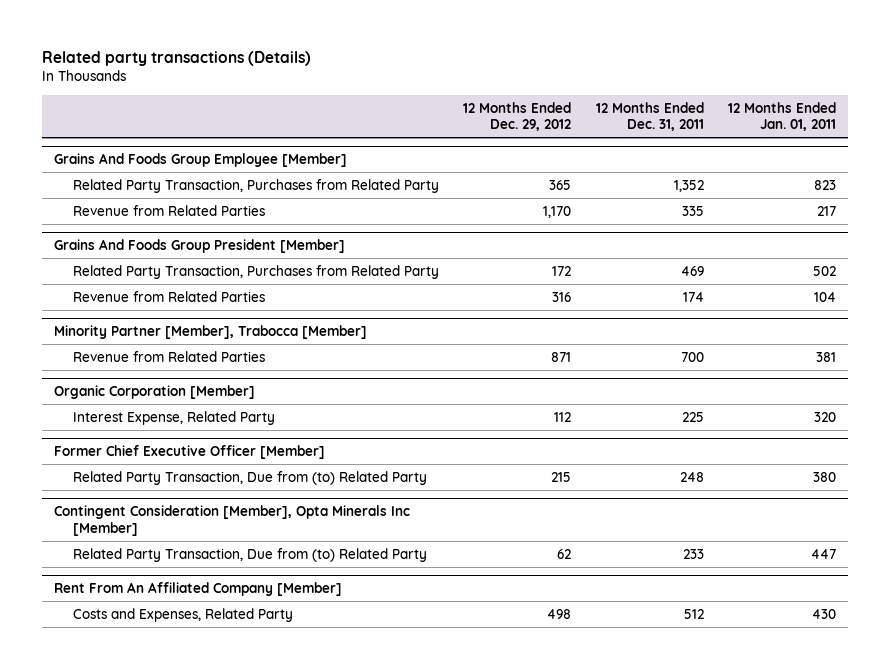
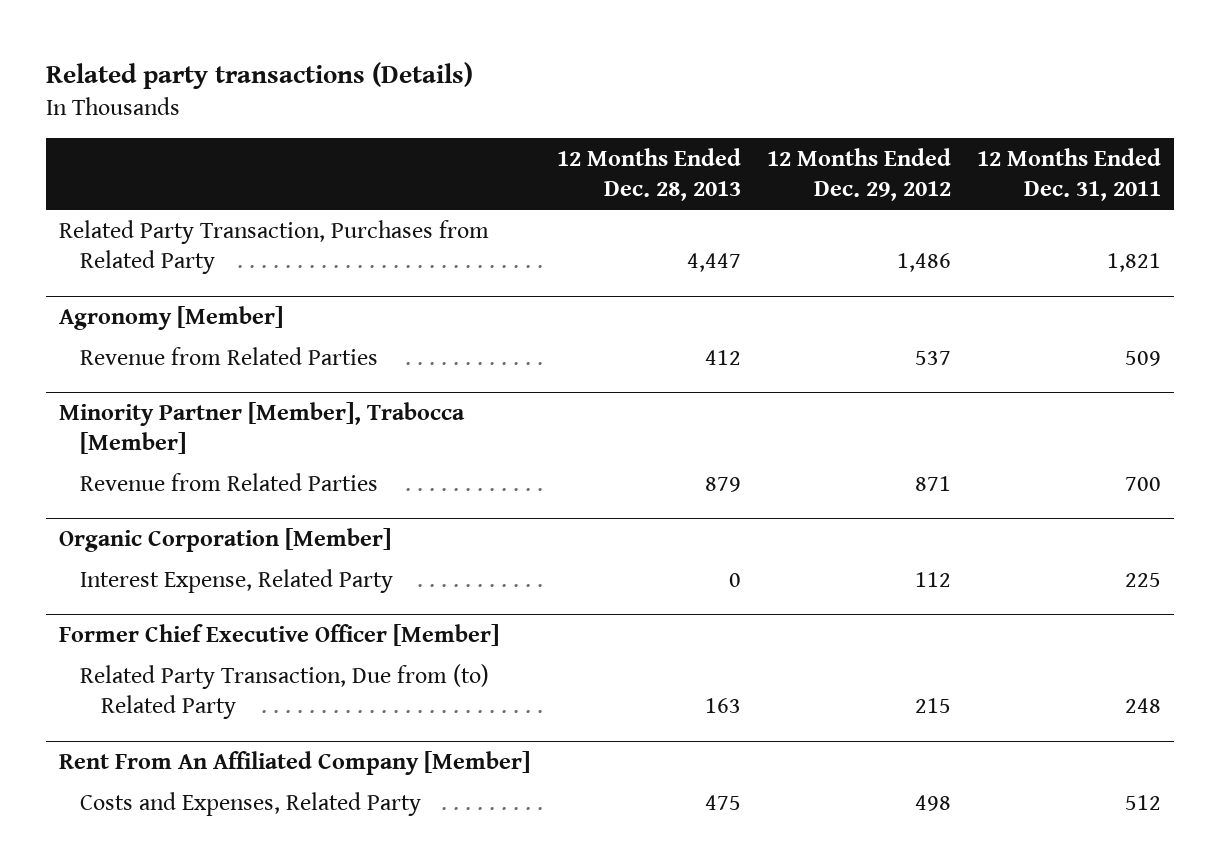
- | 12 Months Ended Dec. 29, 2012 | 12 Months Ended Dec. 31, 2011 | 12 Months Ended Jan. 01, 2011
+ | 12 Months Ended Dec. 28, 2013 | 12 Months Ended Dec. 29, 2012 | 12 Months Ended Dec. 31, 2011
- Grains And Foods Group Employee [Member]
- Related Party Transaction, Purchases from Related Party | 365 | 1,352 | 823
- Revenue from Related Parties | 1,170 | 335 | 217
- Grains And Foods Group President [Member]
- Related Party Transaction, Purchases from Related Party | 172 | 469 | 502
- Revenue from Related Parties | 316 | 174 | 104
+ Related Party Transaction, Purchases from Related Party | 4,447 | 1,486 | 1,821
+ Agronomy [Member]
+ Revenue from Related Parties | 412 | 537 | 509
- Contingent Consideration [Member], Opta Minerals Inc [Member]
- Related Party Transaction, Due from (to) Related Party | 62 | 233 | 447

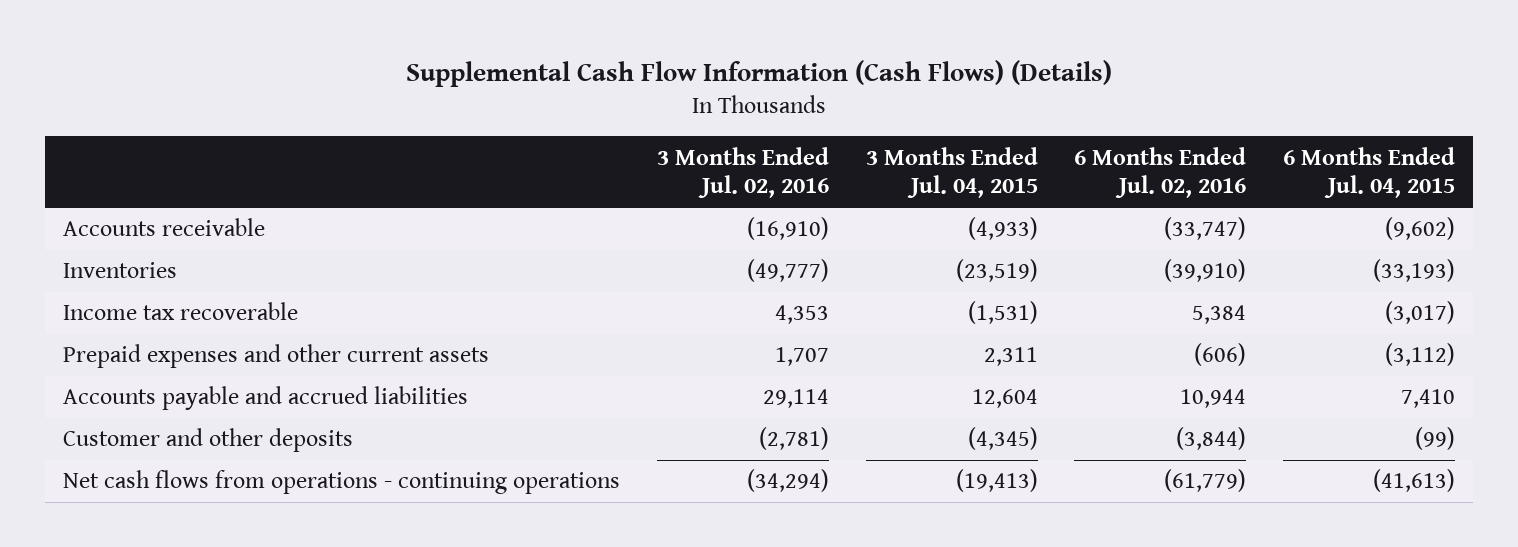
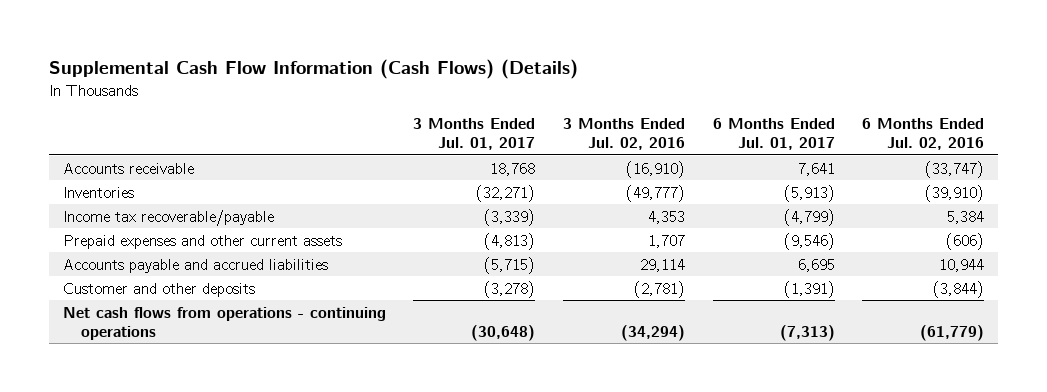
- | 3 Months Ended Jul. 02, 2016 | 3 Months Ended Jul. 04, 2015 | 6 Months Ended Jul. 02, 2016 | 6 Months Ended Jul. 04, 2015
+ | 3 Months Ended Jul. 01, 2017 | 3 Months Ended Jul. 02, 2016 | 6 Months Ended Jul. 01, 2017 | 6 Months Ended Jul. 02, 2016
- Income tax recoverable | 4,353 | (1,531) | 5,384 | (3,017)
+ Income tax recoverable/payable | (3,339) | 4,353 | (4,799) | 5,384

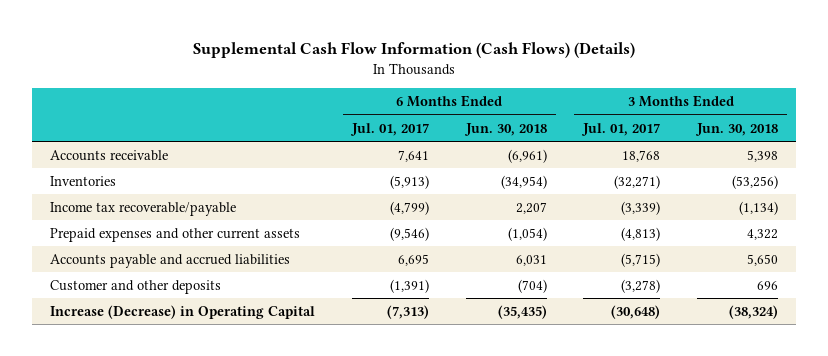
- | 3 Months Ended Jul. 01, 2017 | 3 Months Ended Jul. 02, 2016 | 6 Months Ended Jul. 01, 2017 | 6 Months Ended Jul. 02, 2016
+ | 6 Months Ended Jul. 01, 2017 | 6 Months Ended Jun. 30, 2018 | 3 Months Ended Jul. 01, 2017 | 3 Months Ended Jun. 30, 2018
- Net cash flows from operations - continuing operations | (30,648) | (34,294) | (7,313) | (61,779)
+ Increase (Decrease) in Operating Capital | (7,313) | (35,435) | (30,648) | (38,324)

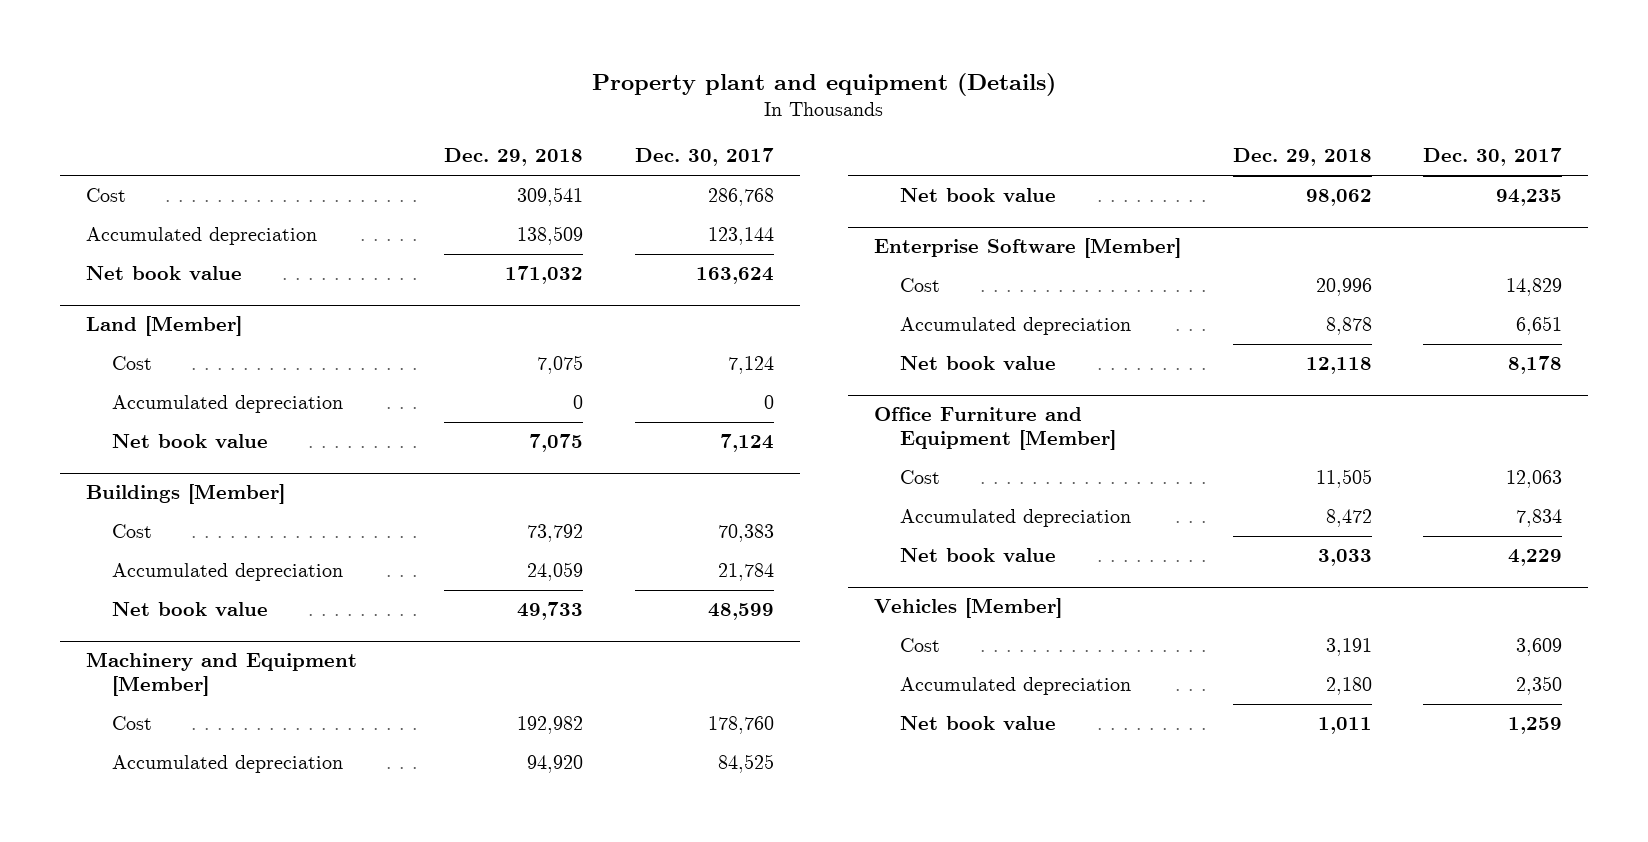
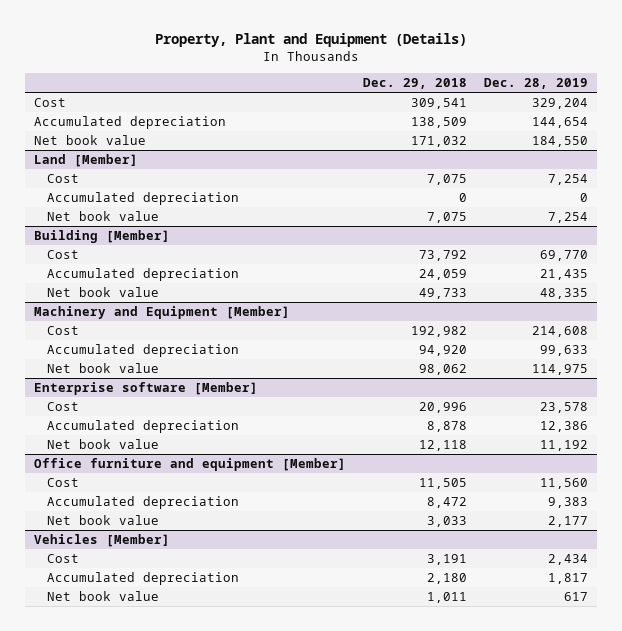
- Property plant and equipment (Details)
+ Property, Plant and Equipment (Details)
- | Dec. 29, 2018 | Dec. 30, 2017
+ | Dec. 29, 2018 | Dec. 28, 2019
- Buildings [Member]
+ Building [Member]
- Enterprise Software [Member]
+ Enterprise software [Member]
- Office Furniture and Equipment [Member]
+ Office furniture and equipment [Member]

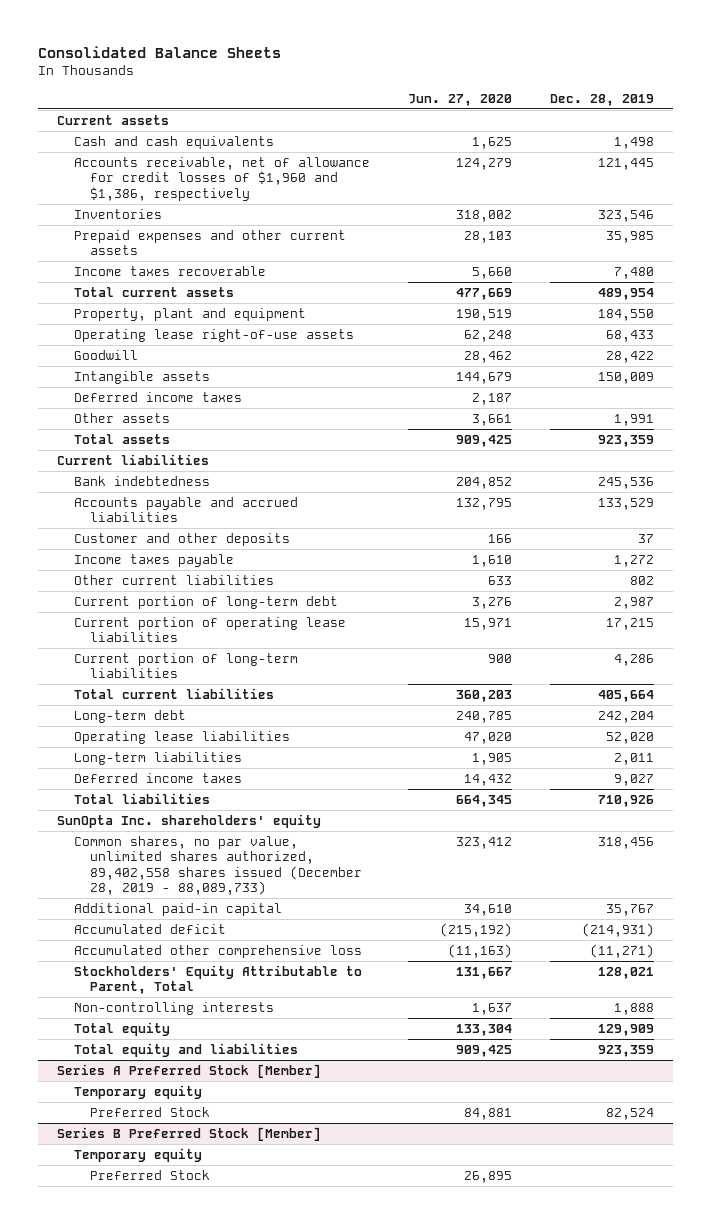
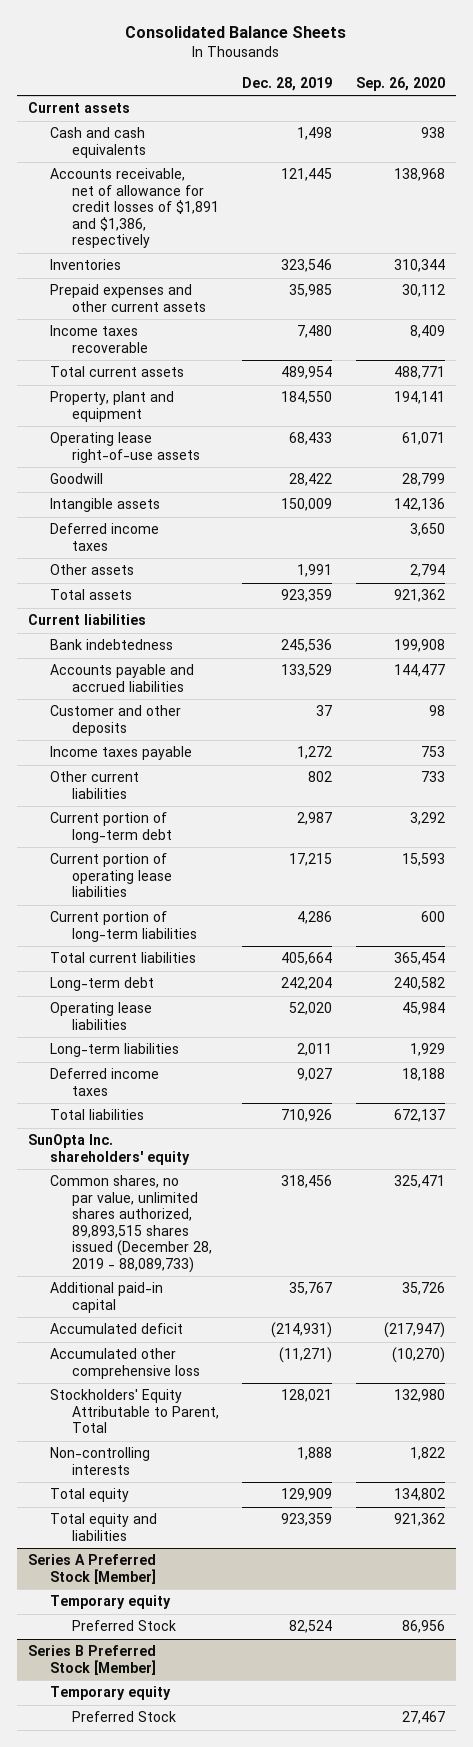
- | Jun. 27, 2020 | Dec. 28, 2019
+ | Dec. 28, 2019 | Sep. 26, 2020
- Accounts receivable, net of allowance for credit losses of $1,960 and $1,386, respectively | 124,279 | 121,445
+ Accounts receivable, net of allowance for credit losses of $1,891 and $1,386, respectively | 121,445 | 138,968
- Common shares, no par value, unlimited shares authorized, 89,402,558 shares issued (December 28, 2019 - 88,089,733) | 323,412 | 318,456
+ Common shares, no par value, unlimited shares authorized, 89,893,515 shares issued (December 28, 2019 - 88,089,733) | 318,456 | 325,471

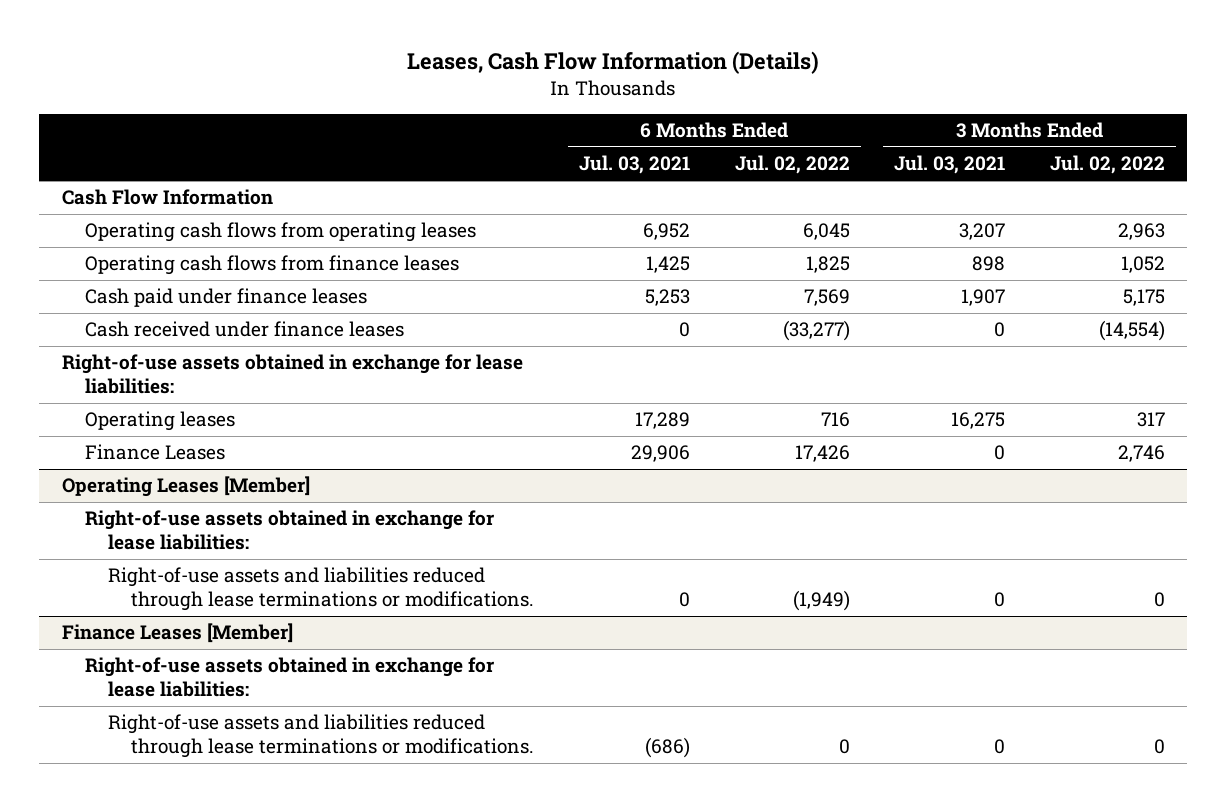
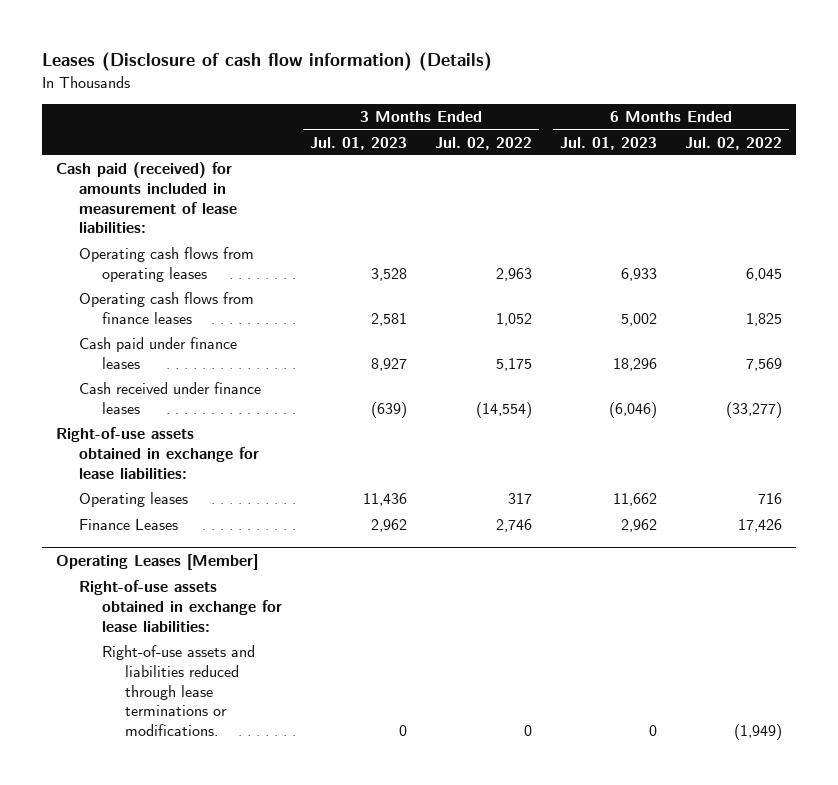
- Leases, Cash Flow Information (Details)
+ Leases (Disclosure of cash flow information) (Details)
- | 6 Months Ended Jul. 03, 2021 | 6 Months Ended Jul. 02, 2022 | 3 Months Ended Jul. 03, 2021 | 3 Months Ended Jul. 02, 2022
+ | 3 Months Ended Jul. 01, 2023 | 3 Months Ended Jul. 02, 2022 | 6 Months Ended Jul. 01, 2023 | 6 Months Ended Jul. 02, 2022
- Cash Flow Information
+ Cash paid (received) for amounts included in measurement of lease liabilities:
- Finance Leases [Member]
- Right-of-use assets obtained in exchange for lease liabilities:
- Right-of-use assets and liabilities reduced through lease terminations or modifications. | (686) | 0 | 0 | 0

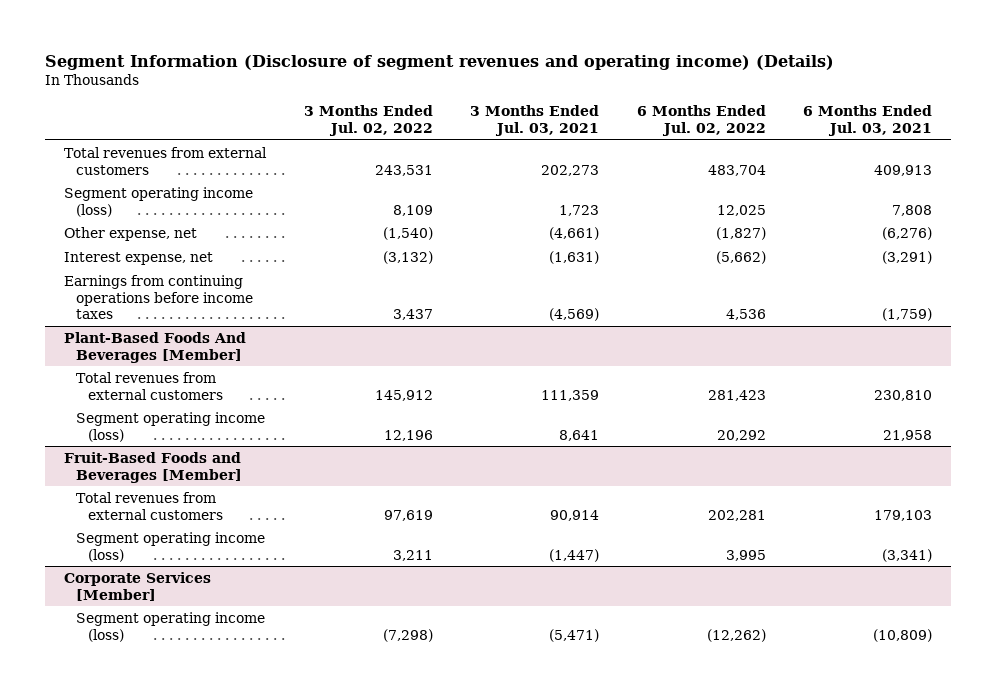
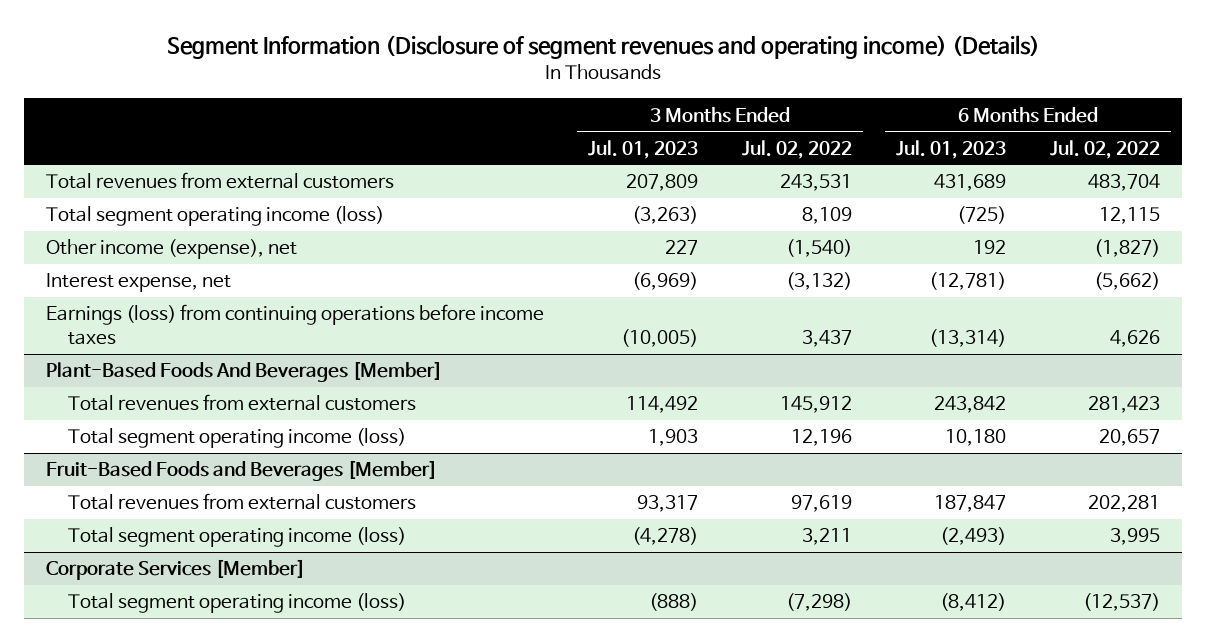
- | 3 Months Ended Jul. 02, 2022 | 3 Months Ended Jul. 03, 2021 | 6 Months Ended Jul. 02, 2022 | 6 Months Ended Jul. 03, 2021
+ | 3 Months Ended Jul. 01, 2023 | 3 Months Ended Jul. 02, 2022 | 6 Months Ended Jul. 01, 2023 | 6 Months Ended Jul. 02, 2022
- Segment operating income (loss) | 8,109 | 1,723 | 12,025 | 7,808
- Other expense, net | (1,540) | (4,661) | (1,827) | (6,276)
+ Total segment operating income (loss) | (3,263) | 8,109 | (725) | 12,115
+ Other income (expense), net | 227 | (1,540) | 192 | (1,827)
- Earnings from continuing operations before income taxes | 3,437 | (4,569) | 4,536 | (1,759)
+ Earnings (loss) from continuing operations before income taxes | (10,005) | 3,437 | (13,314) | 4,626
@ Plant-Based Foods And Beverages [Member]
- Segment operating income (loss) | 12,196 | 8,641 | 20,292 | 21,958
+ Total segment operating income (loss) | 1,903 | 12,196 | 10,180 | 20,657
@ Fruit-Based Foods and Beverages [Member]
- Segment operating income (loss) | 3,211 | (1,447) | 3,995 | (3,341)
+ Total segment operating income (loss) | (4,278) | 3,211 | (2,493) | 3,995
@ Corporate Services [Member]
- Segment operating income (loss) | (7,298) | (5,471) | (12,262) | (10,809)
+ Total segment operating income (loss) | (888) | (7,298) | (8,412) | (12,537)

